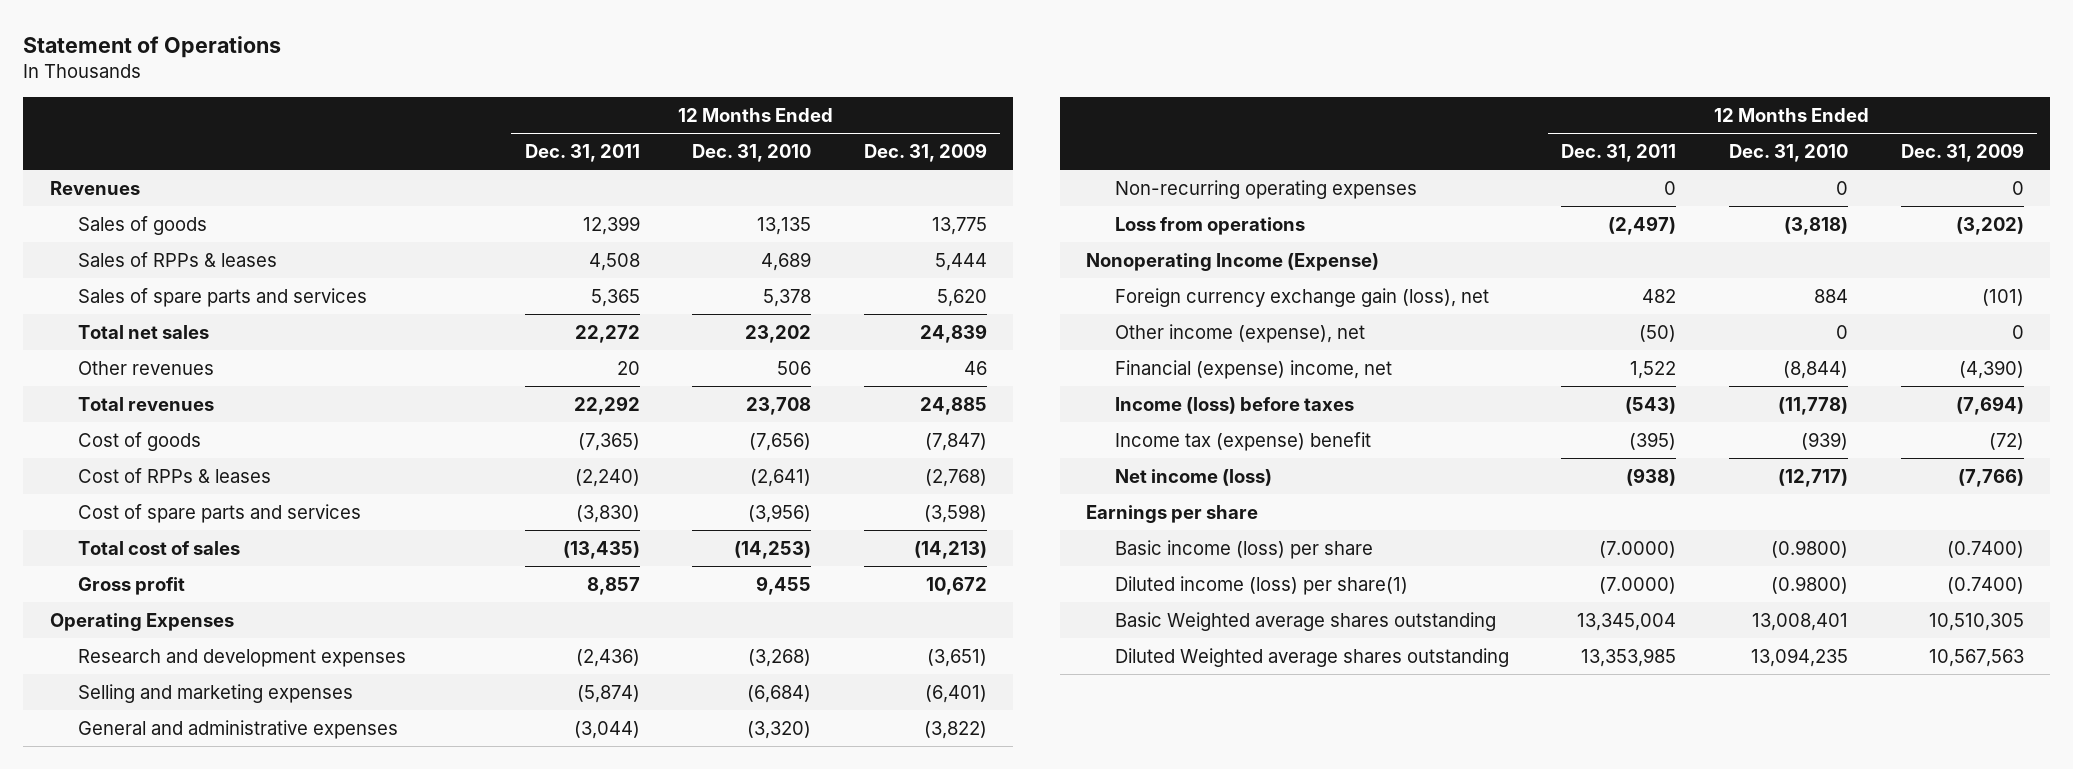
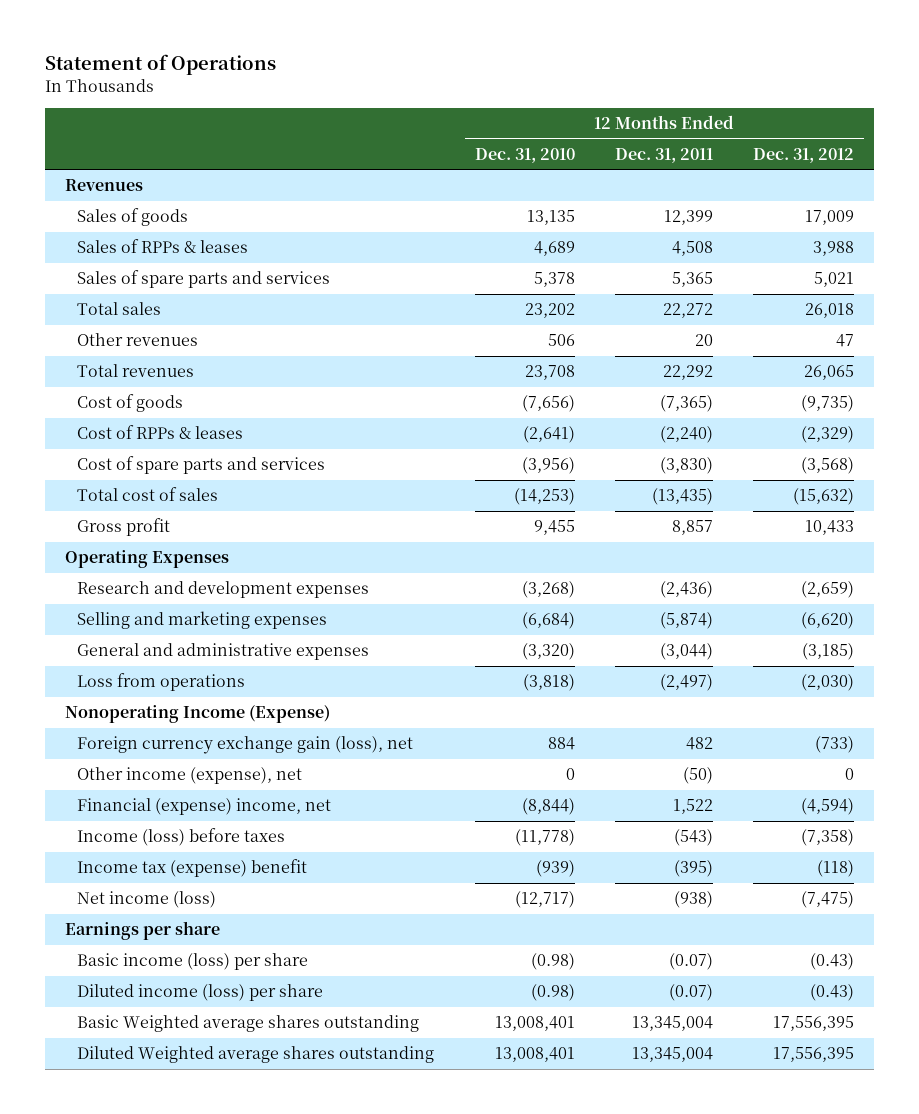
- | 12 Months Ended Dec. 31, 2011 | 12 Months Ended Dec. 31, 2010 | 12 Months Ended Dec. 31, 2009
+ | 12 Months Ended Dec. 31, 2010 | 12 Months Ended Dec. 31, 2011 | 12 Months Ended Dec. 31, 2012
- Total net sales | 22,272 | 23,202 | 24,839
+ Total sales | 23,202 | 22,272 | 26,018
- Non-recurring operating expenses | 0 | 0 | 0
- Basic income (loss) per share | (7.0000) | (0.9800) | (0.7400)
- Diluted income (loss) per share(1) | (7.0000) | (0.9800) | (0.7400)
+ Basic income (loss) per share | (0.98) | (0.07) | (0.43)
+ Diluted income (loss) per share | (0.98) | (0.07) | (0.43)
- Diluted Weighted average shares outstanding | 13,353,985 | 13,094,235 | 10,567,563
+ Diluted Weighted average shares outstanding | 13,008,401 | 13,345,004 | 17,556,395

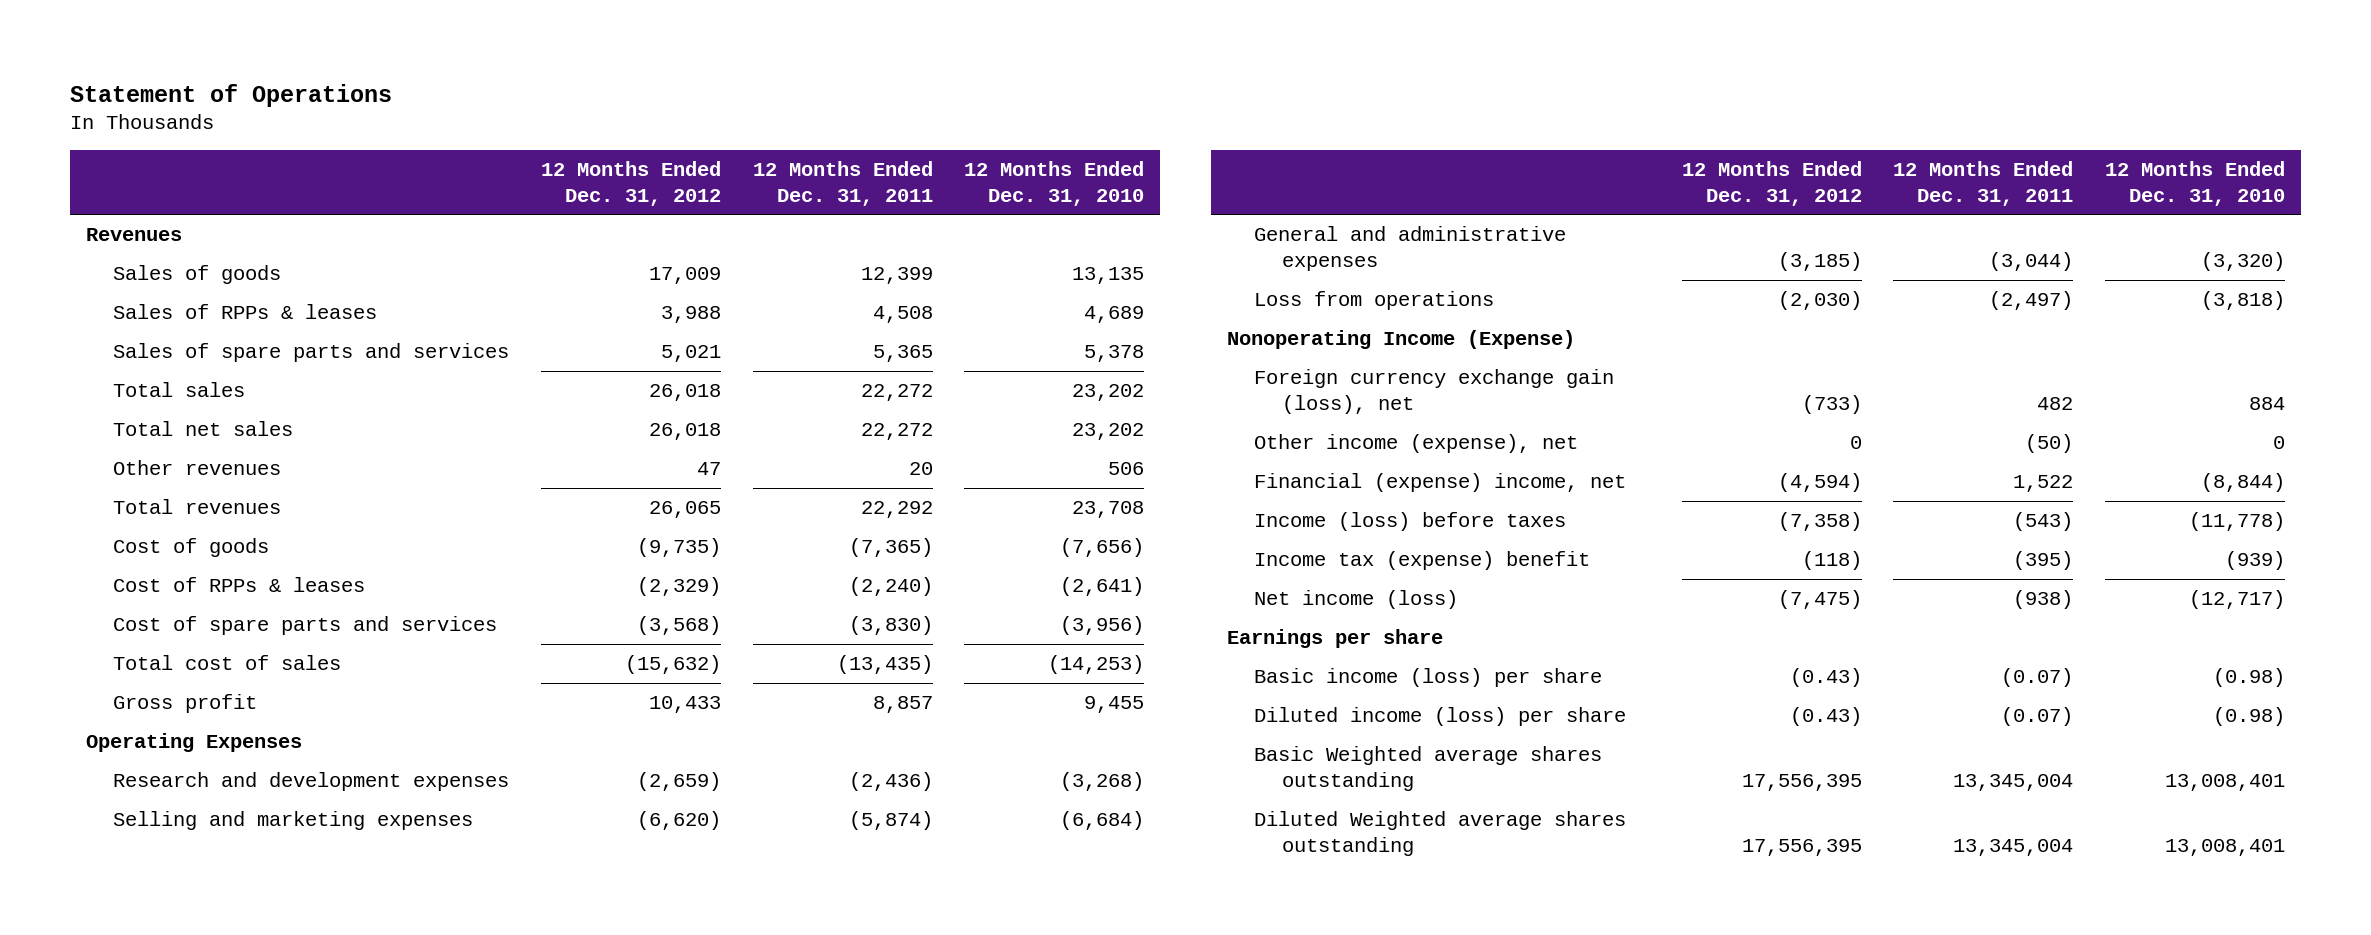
- | 12 Months Ended Dec. 31, 2010 | 12 Months Ended Dec. 31, 2011 | 12 Months Ended Dec. 31, 2012
+ | 12 Months Ended Dec. 31, 2012 | 12 Months Ended Dec. 31, 2011 | 12 Months Ended Dec. 31, 2010
+ Total net sales | 26,018 | 22,272 | 23,202

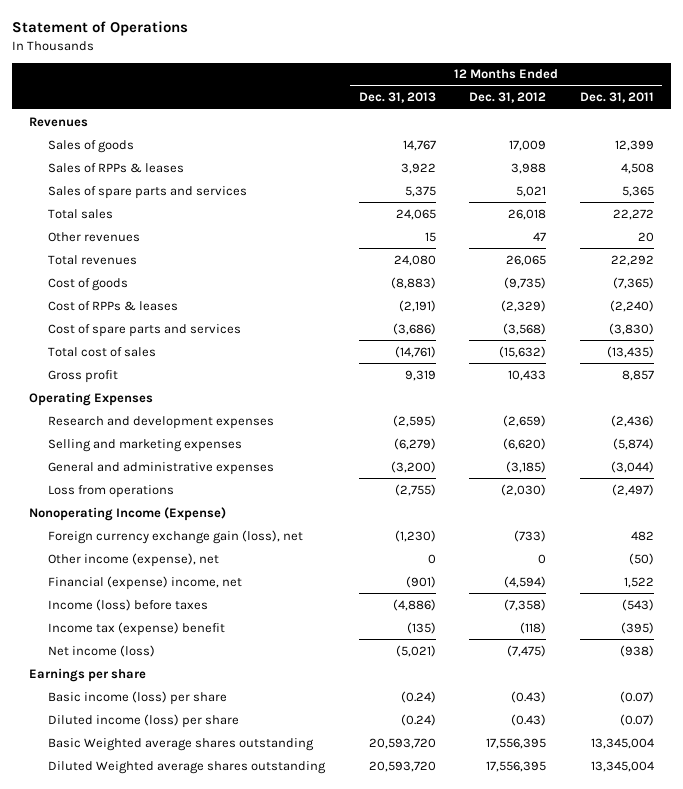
- | 12 Months Ended Dec. 31, 2012 | 12 Months Ended Dec. 31, 2011 | 12 Months Ended Dec. 31, 2010
+ | 12 Months Ended Dec. 31, 2013 | 12 Months Ended Dec. 31, 2012 | 12 Months Ended Dec. 31, 2011
- Total net sales | 26,018 | 22,272 | 23,202

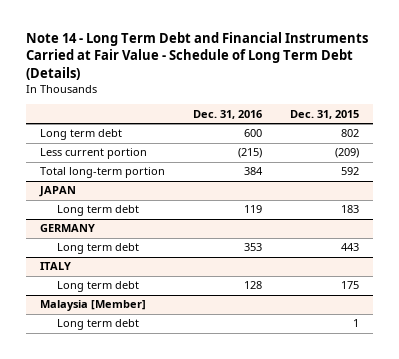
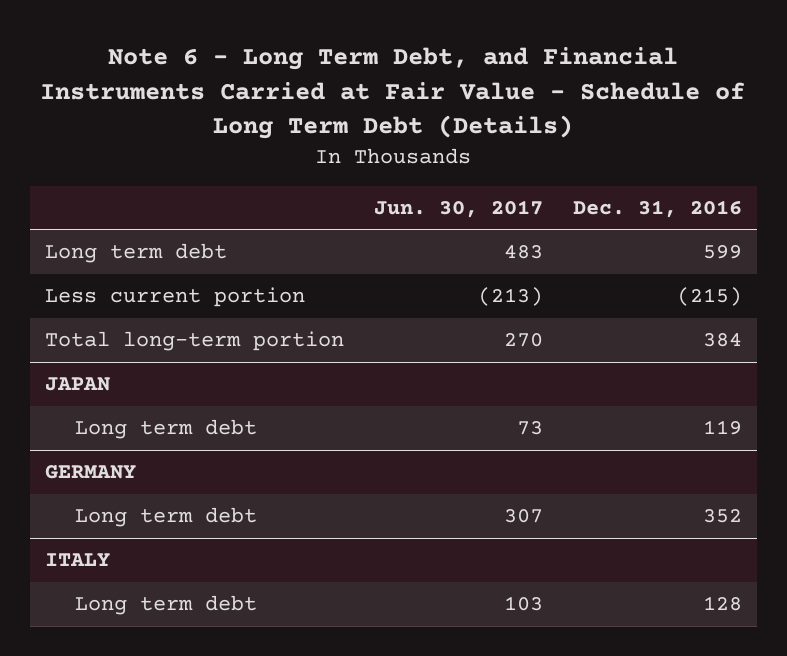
- Note 14 - Long Term Debt and Financial Instruments Carried at Fair Value - Schedule of Long Term Debt (Details)
+ Note 6 - Long Term Debt, and Financial Instruments Carried at Fair Value - Schedule of Long Term Debt (Details)
- | Dec. 31, 2016 | Dec. 31, 2015
+ | Jun. 30, 2017 | Dec. 31, 2016
- Long term debt | 600 | 802
+ Long term debt | 483 | 599
@ GERMANY
- Long term debt | 353 | 443
+ Long term debt | 307 | 352
- Malaysia [Member]
- Long term debt | | 1

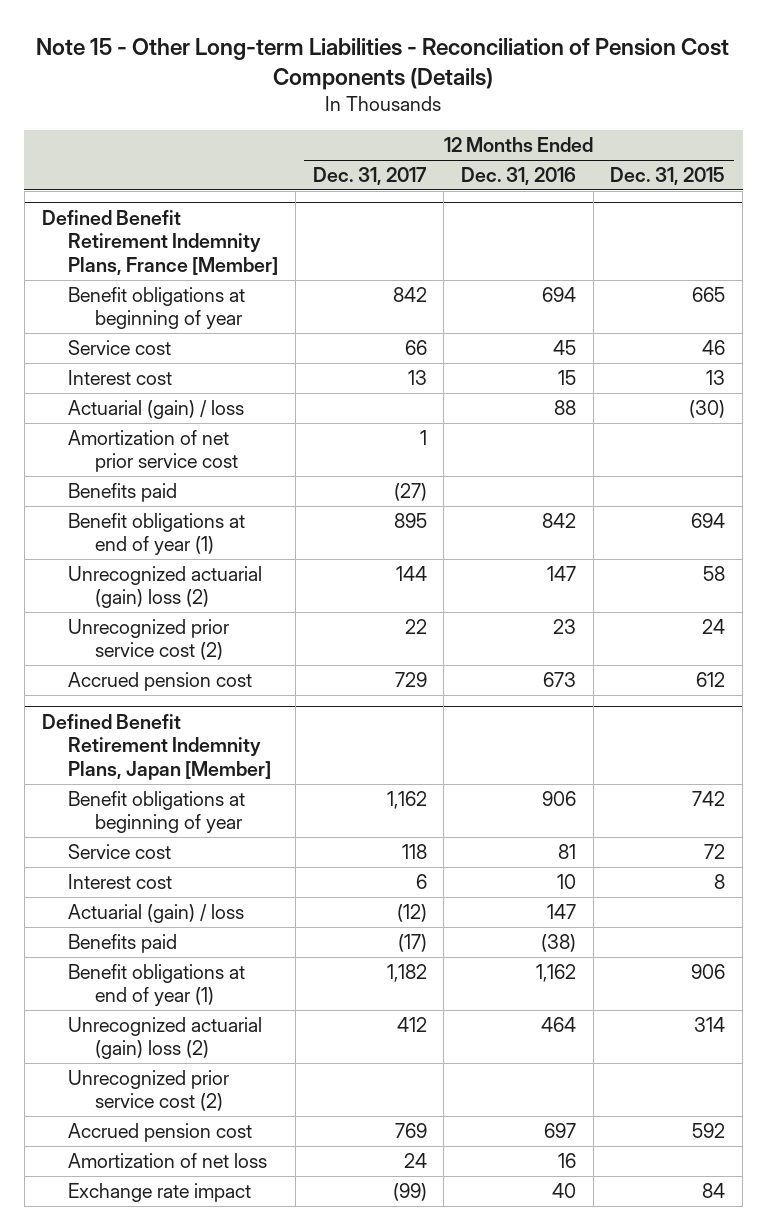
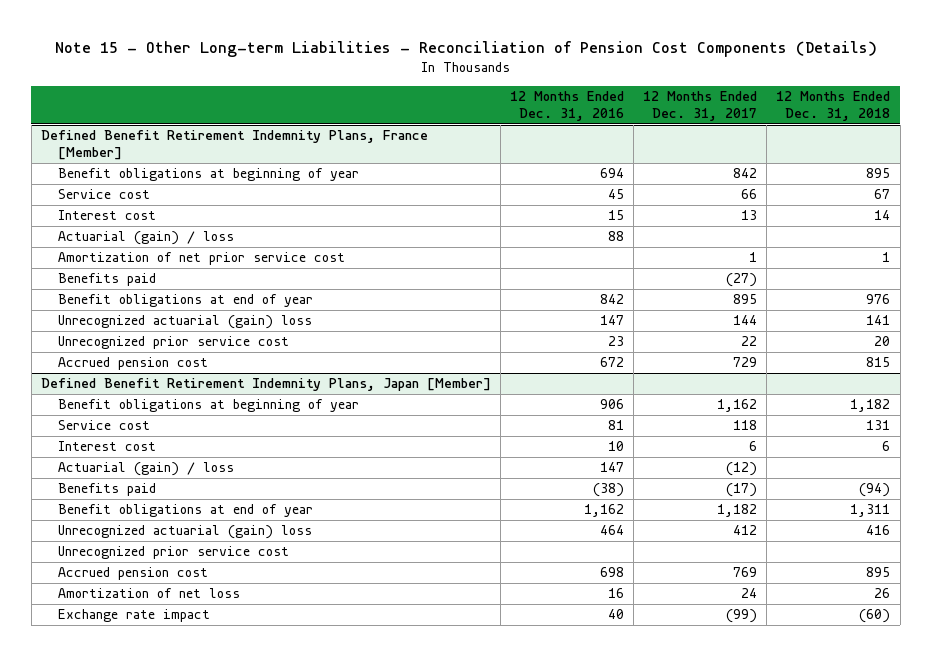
- | 12 Months Ended Dec. 31, 2017 | 12 Months Ended Dec. 31, 2016 | 12 Months Ended Dec. 31, 2015
+ | 12 Months Ended Dec. 31, 2016 | 12 Months Ended Dec. 31, 2017 | 12 Months Ended Dec. 31, 2018
@ Defined Benefit Retirement Indemnity Plans, France [Member]
- Benefit obligations at end of year (1) | 895 | 842 | 694
- Unrecognized actuarial (gain) loss (2) | 144 | 147 | 58
- Unrecognized prior service cost (2) | 22 | 23 | 24
- Accrued pension cost | 729 | 673 | 612
+ Benefit obligations at end of year | 842 | 895 | 976
+ Unrecognized actuarial (gain) loss | 147 | 144 | 141
+ Unrecognized prior service cost | 23 | 22 | 20
+ Accrued pension cost | 672 | 729 | 815
@ Defined Benefit Retirement Indemnity Plans, Japan [Member]
- Benefit obligations at end of year (1) | 1,182 | 1,162 | 906
- Unrecognized actuarial (gain) loss (2) | 412 | 464 | 314
- Unrecognized prior service cost (2)
- Accrued pension cost | 769 | 697 | 592
+ Benefit obligations at end of year | 1,162 | 1,182 | 1,311
+ Unrecognized actuarial (gain) loss | 464 | 412 | 416
+ Unrecognized prior service cost
+ Accrued pension cost | 698 | 769 | 895

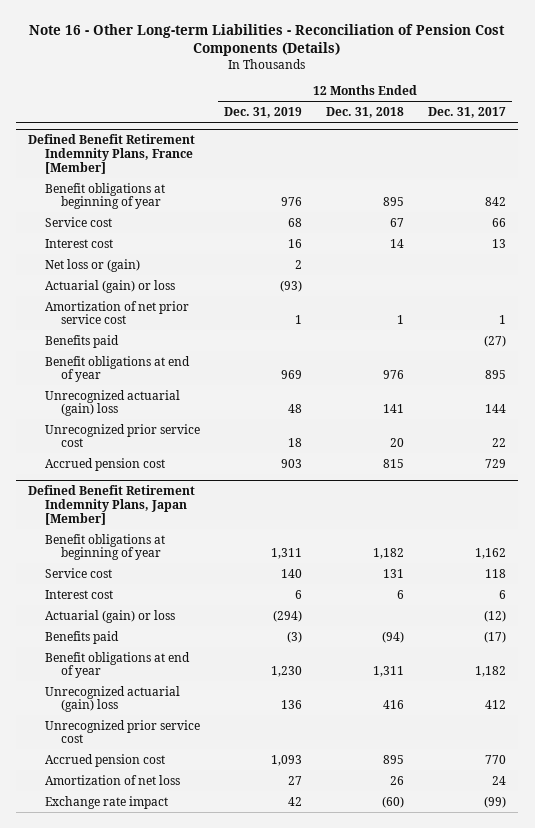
- Note 15 - Other Long-term Liabilities - Reconciliation of Pension Cost Components (Details)
+ Note 16 - Other Long-term Liabilities - Reconciliation of Pension Cost Components (Details)
- | 12 Months Ended Dec. 31, 2016 | 12 Months Ended Dec. 31, 2017 | 12 Months Ended Dec. 31, 2018
+ | 12 Months Ended Dec. 31, 2019 | 12 Months Ended Dec. 31, 2018 | 12 Months Ended Dec. 31, 2017
@ Defined Benefit Retirement Indemnity Plans, France [Member]
- Actuarial (gain) / loss | 88 | |
+ Net loss or (gain) | 2 | |
+ Actuarial (gain) or loss | (93) | |
@ Defined Benefit Retirement Indemnity Plans, Japan [Member]
- Actuarial (gain) / loss | 147 | (12) |
+ Actuarial (gain) or loss | (294) | | (12)
- Accrued pension cost | 698 | 769 | 895
+ Accrued pension cost | 1,093 | 895 | 770

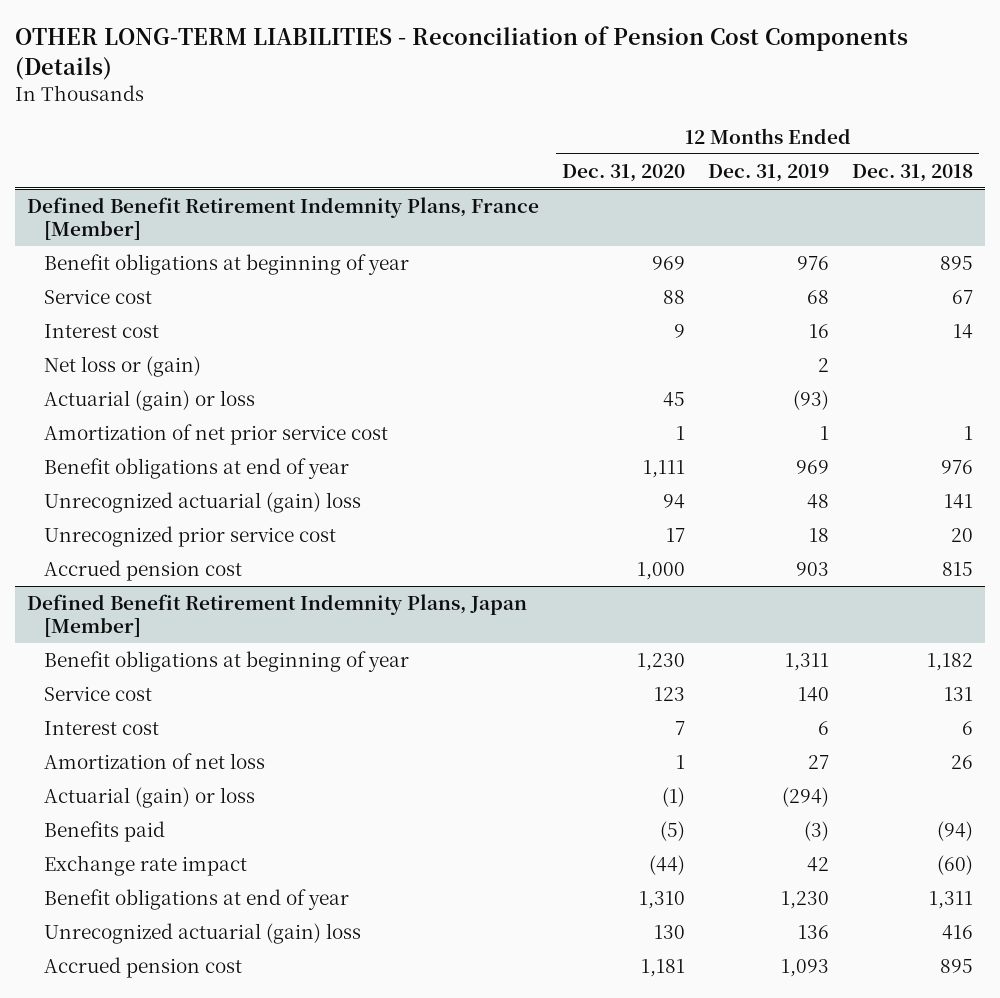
- Note 16 - Other Long-term Liabilities - Reconciliation of Pension Cost Components (Details)
+ OTHER LONG-TERM LIABILITIES - Reconciliation of Pension Cost Components (Details)
- | 12 Months Ended Dec. 31, 2019 | 12 Months Ended Dec. 31, 2018 | 12 Months Ended Dec. 31, 2017
+ | 12 Months Ended Dec. 31, 2020 | 12 Months Ended Dec. 31, 2019 | 12 Months Ended Dec. 31, 2018
@ Defined Benefit Retirement Indemnity Plans, France [Member]
- Benefits paid | | | (27)
@ Defined Benefit Retirement Indemnity Plans, Japan [Member]
moved up: Amortization of net loss | 1 | 27 | 26
moved up: Exchange rate impact | (44) | 42 | (60)
- Unrecognized prior service cost

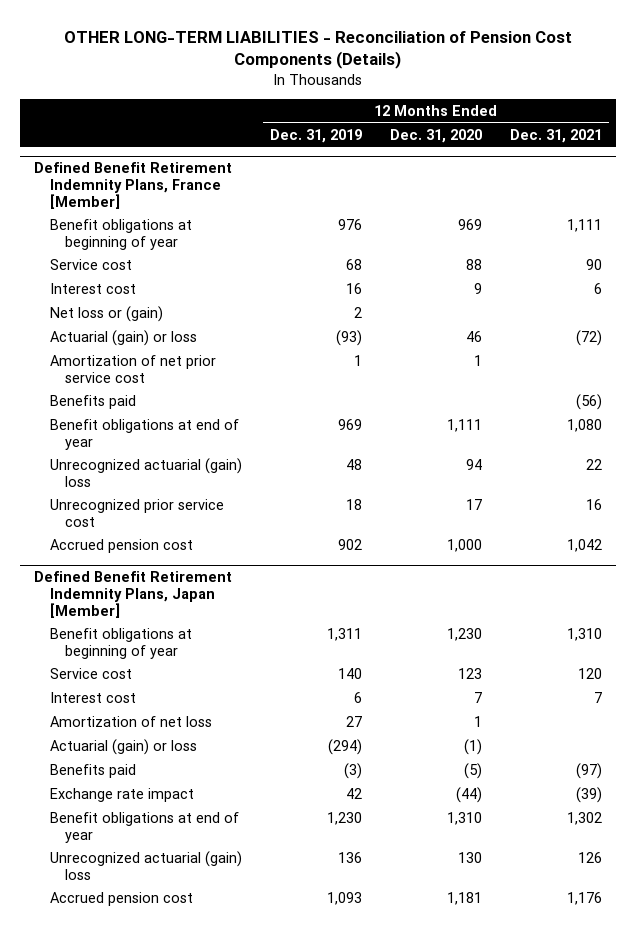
- | 12 Months Ended Dec. 31, 2020 | 12 Months Ended Dec. 31, 2019 | 12 Months Ended Dec. 31, 2018
+ | 12 Months Ended Dec. 31, 2019 | 12 Months Ended Dec. 31, 2020 | 12 Months Ended Dec. 31, 2021
@ Defined Benefit Retirement Indemnity Plans, France [Member]
- Actuarial (gain) or loss | 45 | (93) |
+ Actuarial (gain) or loss | (93) | 46 | (72)
+ Benefits paid | | | (56)
- Accrued pension cost | 1,000 | 903 | 815
+ Accrued pension cost | 902 | 1,000 | 1,042

